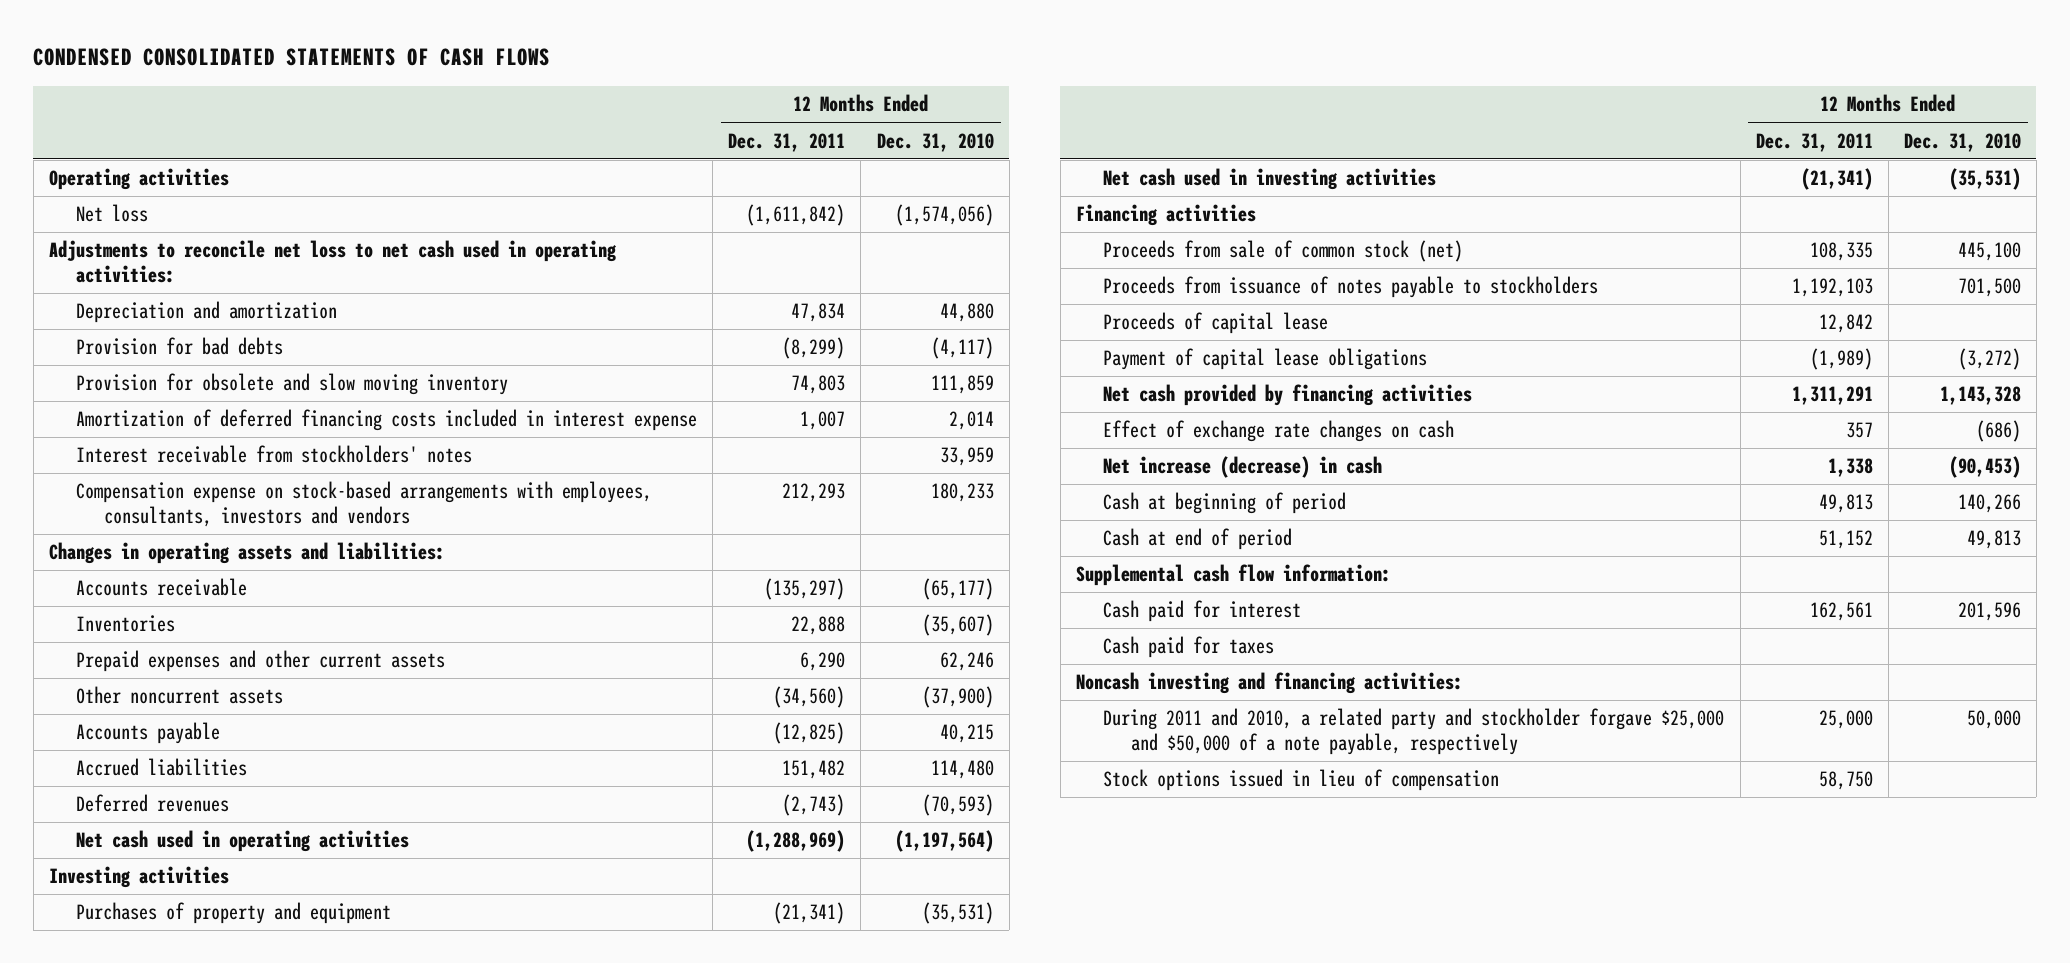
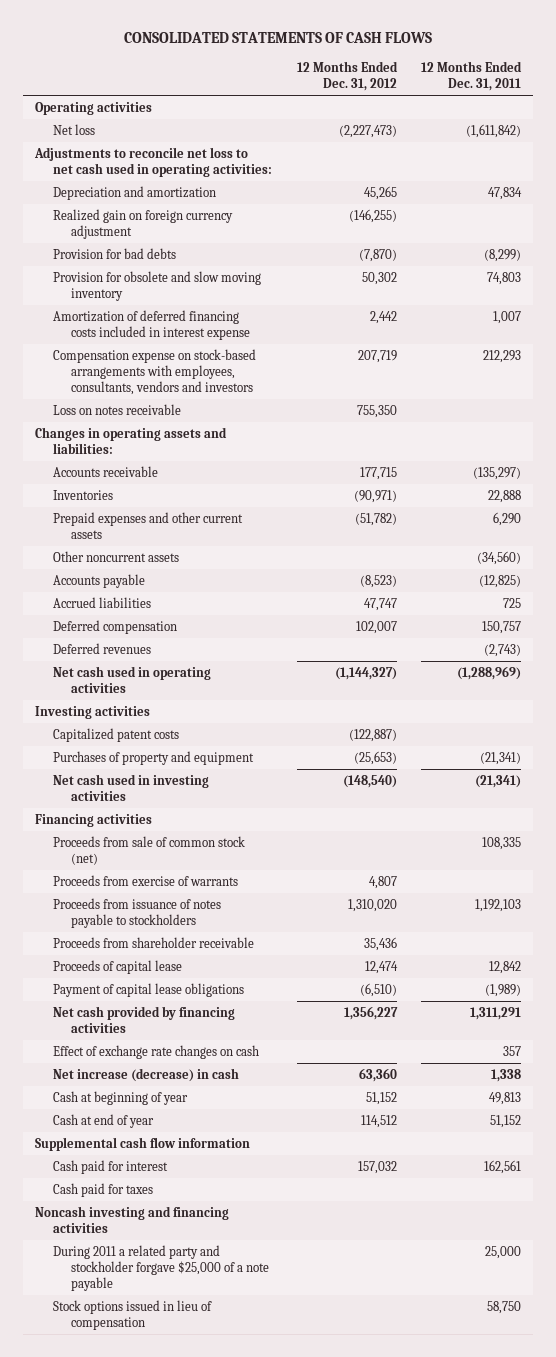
- CONDENSED CONSOLIDATED STATEMENTS OF CASH FLOWS
+ CONSOLIDATED STATEMENTS OF CASH FLOWS
- | 12 Months Ended Dec. 31, 2011 | 12 Months Ended Dec. 31, 2010
+ | 12 Months Ended Dec. 31, 2012 | 12 Months Ended Dec. 31, 2011
+ Realized gain on foreign currency adjustment | (146,255) |
- Interest receivable from stockholders' notes | | 33,959
- Compensation expense on stock-based arrangements with employees, consultants, investors and vendors | 212,293 | 180,233
+ Compensation expense on stock-based arrangements with employees, consultants, vendors and investors | 207,719 | 212,293
+ Loss on notes receivable | 755,350 |
- Accrued liabilities | 151,482 | 114,480
+ Accrued liabilities | 47,747 | 725
+ Deferred compensation | 102,007 | 150,757
+ Capitalized patent costs | (122,887) |
+ Proceeds from exercise of warrants | 4,807 |
+ Proceeds from shareholder receivable | 35,436 |
- Cash at beginning of period | 49,813 | 140,266
- Cash at end of period | 51,152 | 49,813
- Supplemental cash flow information:
+ Cash at beginning of year | 51,152 | 49,813
+ Cash at end of year | 114,512 | 51,152
+ Supplemental cash flow information
- Noncash investing and financing activities:
- During 2011 and 2010, a related party and stockholder forgave $25,000 and $50,000 of a note payable, respectively | 25,000 | 50,000
+ Noncash investing and financing activities
+ During 2011 a related party and stockholder forgave $25,000 of a note payable | | 25,000

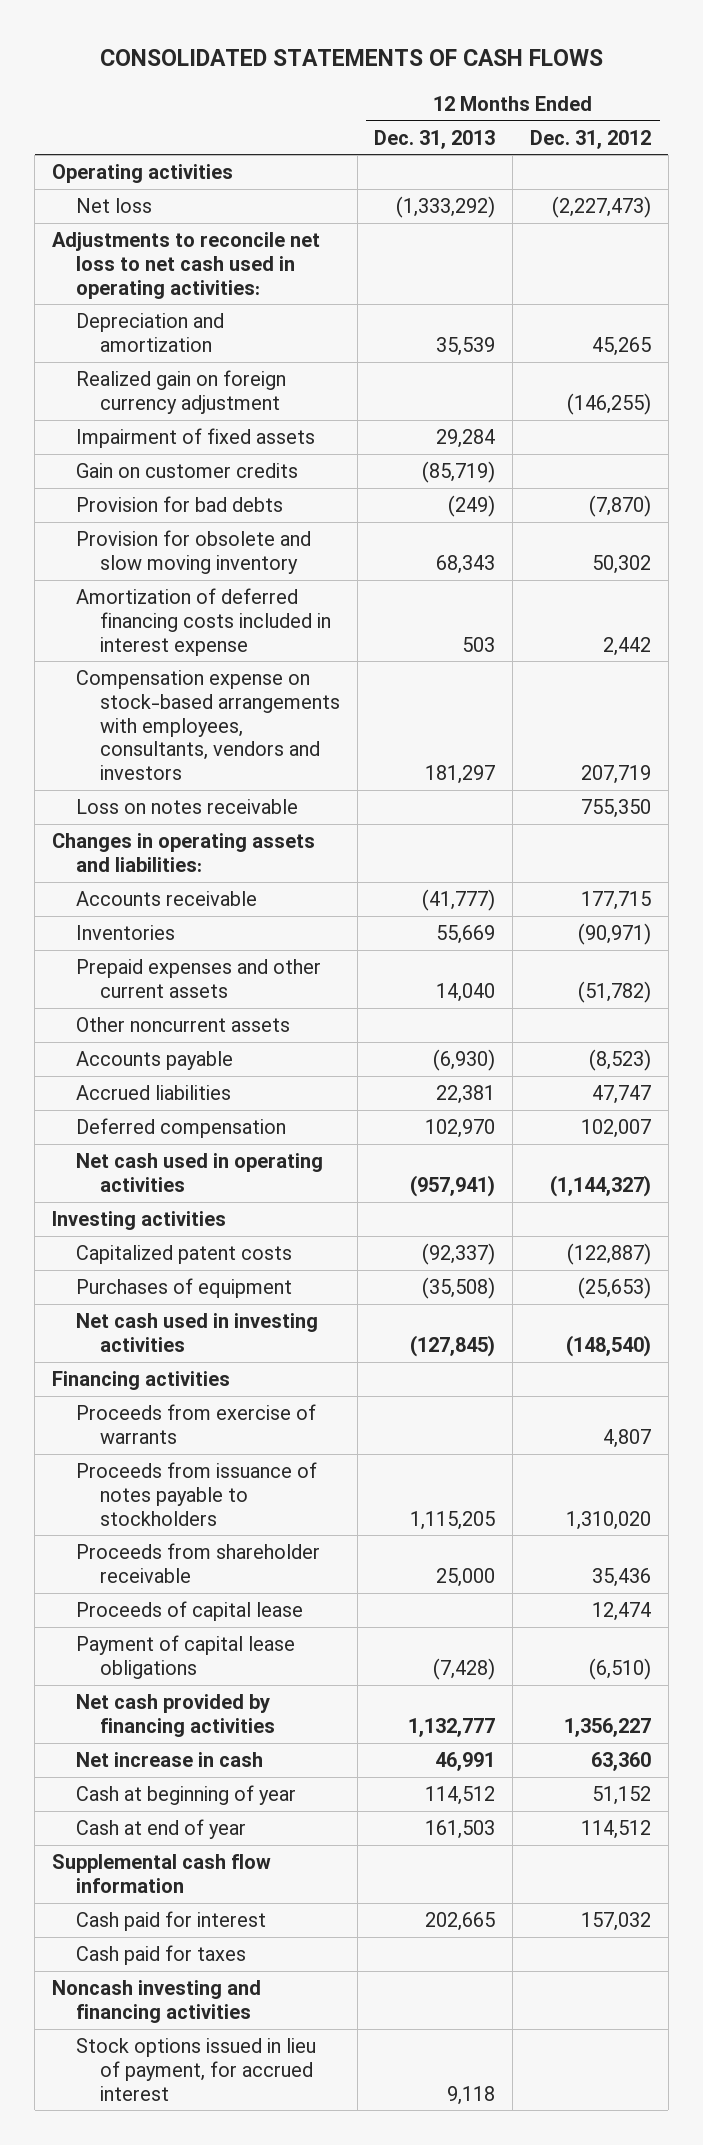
- | 12 Months Ended Dec. 31, 2012 | 12 Months Ended Dec. 31, 2011
+ | 12 Months Ended Dec. 31, 2013 | 12 Months Ended Dec. 31, 2012
+ Impairment of fixed assets | 29,284 |
+ Gain on customer credits | (85,719) |
- Deferred revenues | | (2,743)
- Purchases of property and equipment | (25,653) | (21,341)
+ Purchases of equipment | (35,508) | (25,653)
- Proceeds from sale of common stock (net) | | 108,335
- Effect of exchange rate changes on cash | | 357
- Net increase (decrease) in cash | 63,360 | 1,338
+ Net increase in cash | 46,991 | 63,360
- During 2011 a related party and stockholder forgave $25,000 of a note payable | | 25,000
- Stock options issued in lieu of compensation | | 58,750
+ Stock options issued in lieu of payment, for accrued interest | 9,118 |

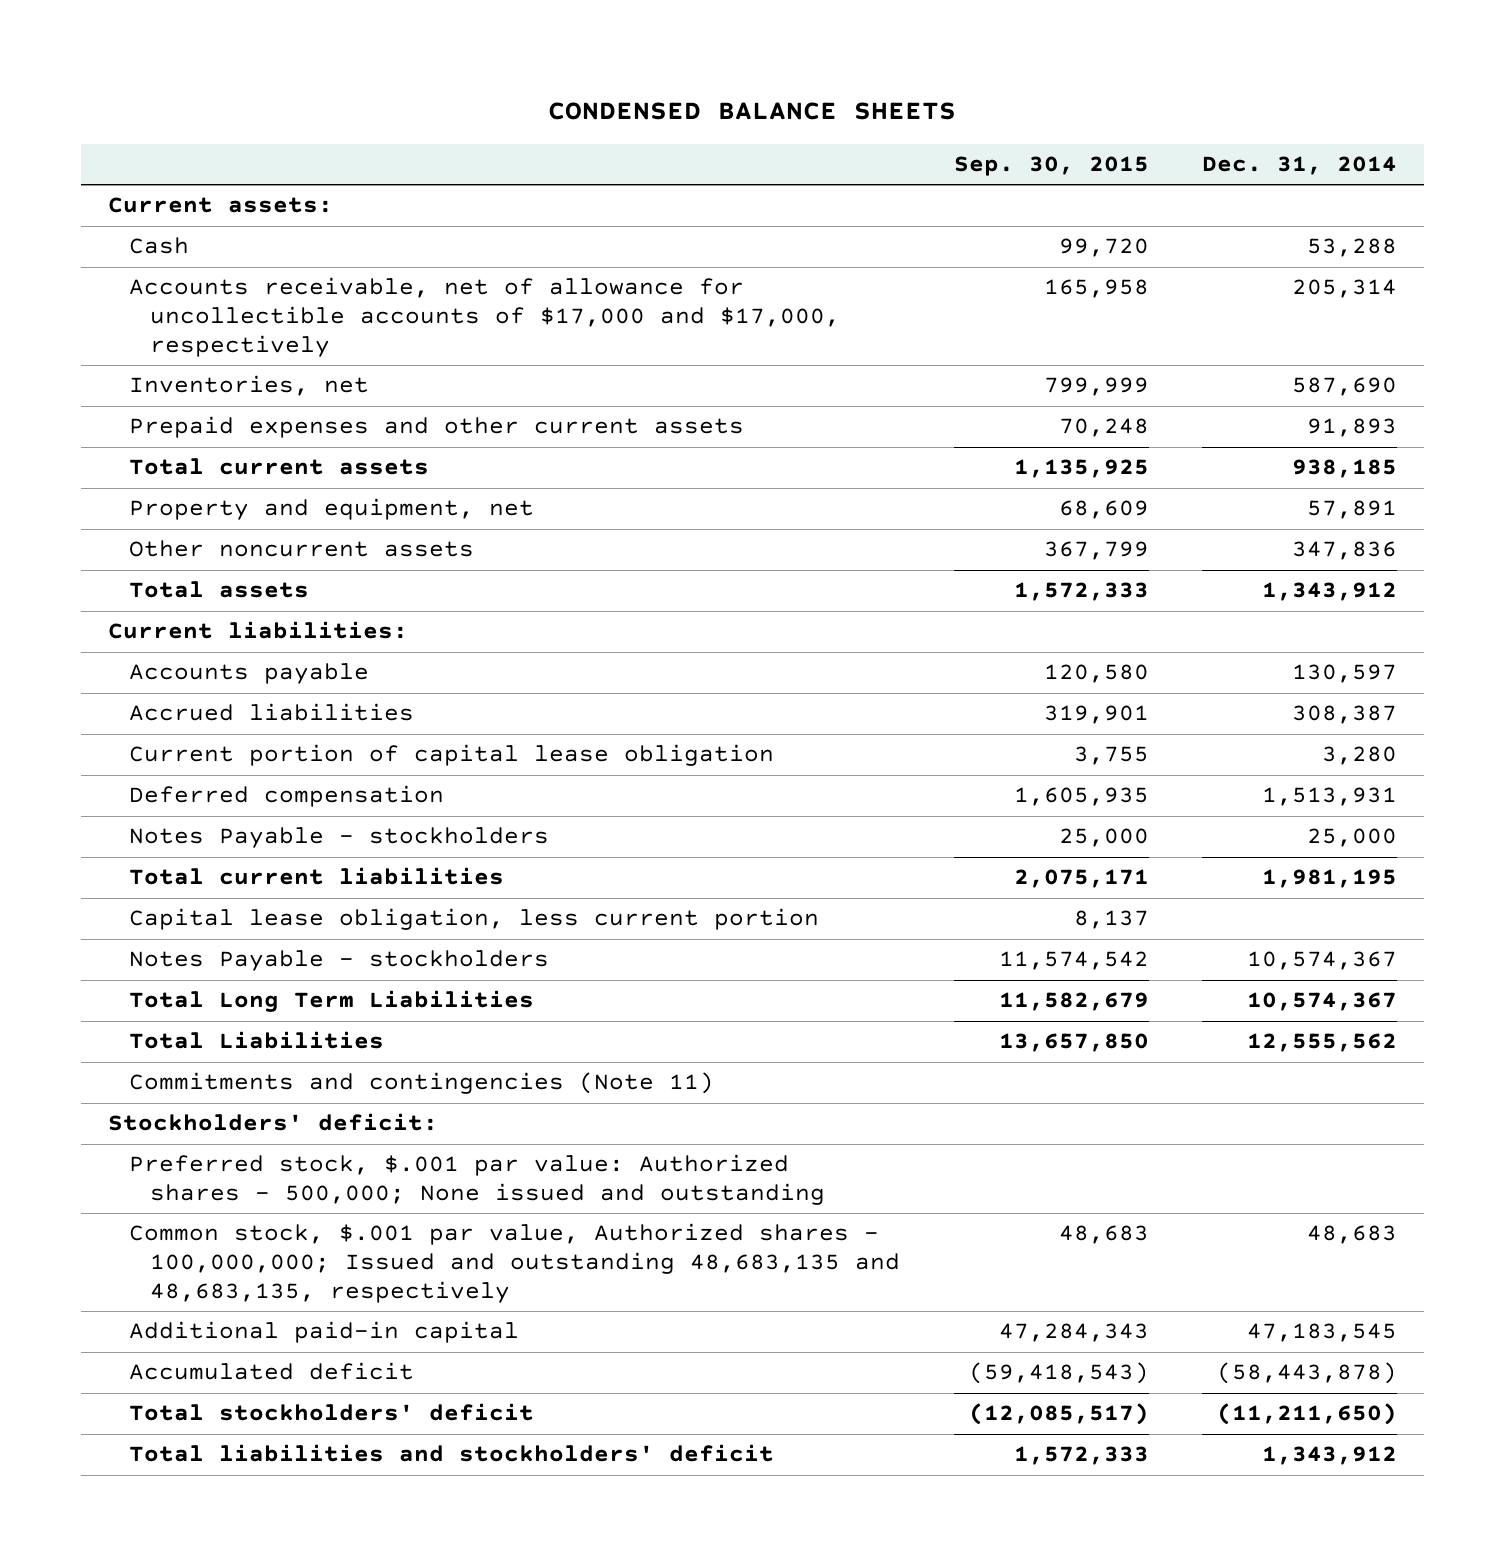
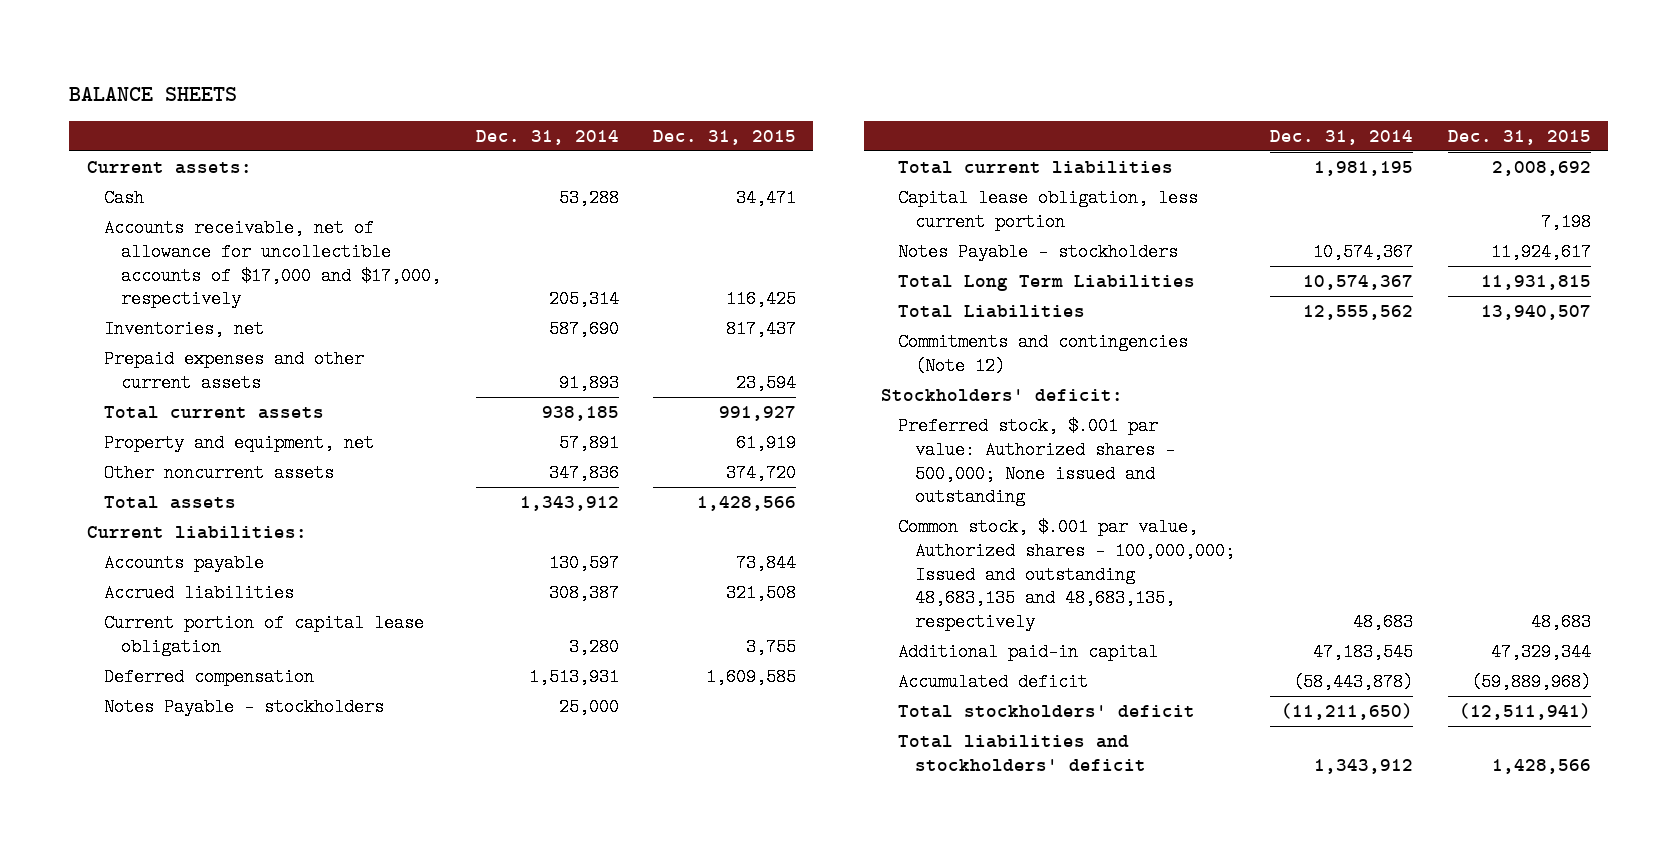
- CONDENSED BALANCE SHEETS
+ BALANCE SHEETS
- | Sep. 30, 2015 | Dec. 31, 2014
+ | Dec. 31, 2014 | Dec. 31, 2015
- Commitments and contingencies (Note 11)
+ Commitments and contingencies (Note 12)

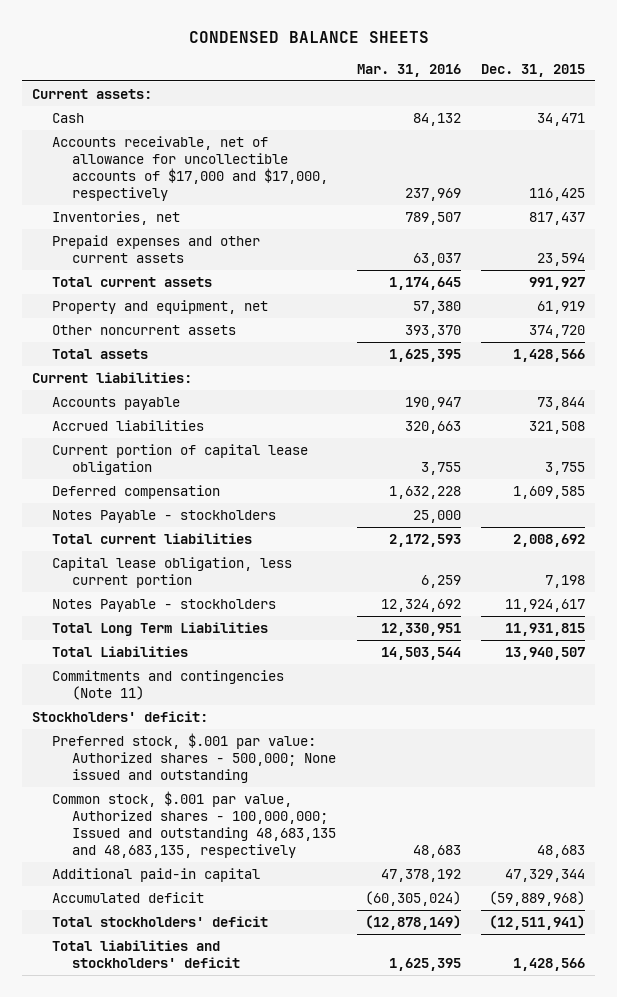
- BALANCE SHEETS
+ CONDENSED BALANCE SHEETS
- | Dec. 31, 2014 | Dec. 31, 2015
+ | Mar. 31, 2016 | Dec. 31, 2015
- Commitments and contingencies (Note 12)
+ Commitments and contingencies (Note 11)

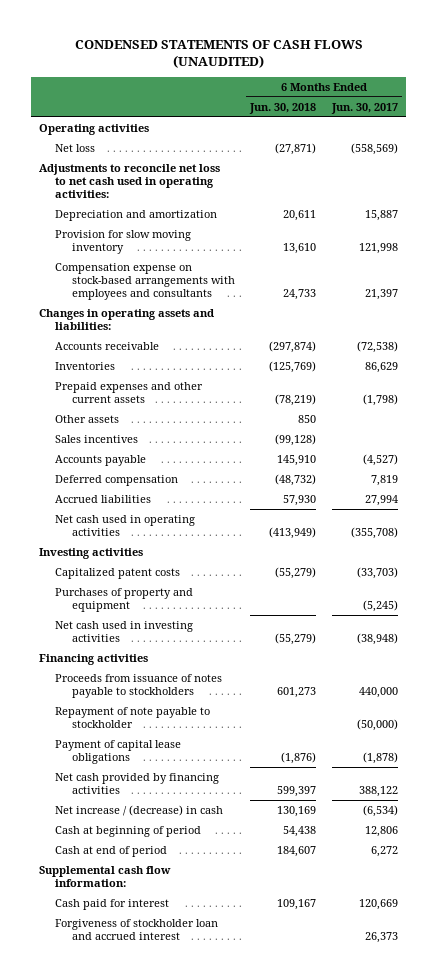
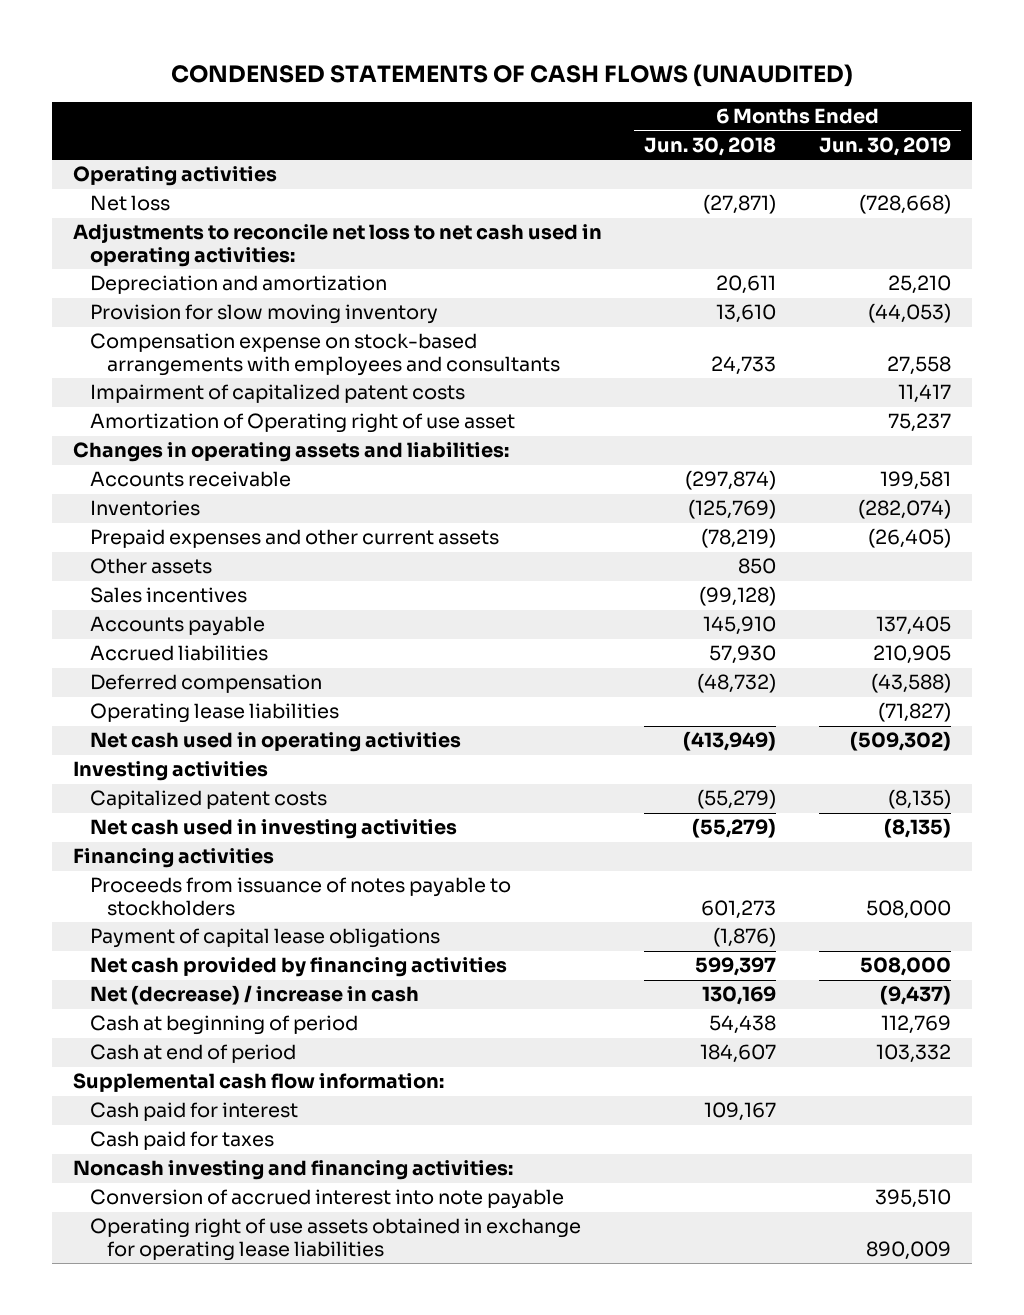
- | 6 Months Ended Jun. 30, 2018 | 6 Months Ended Jun. 30, 2017
+ | 6 Months Ended Jun. 30, 2018 | 6 Months Ended Jun. 30, 2019
+ Impairment of capitalized patent costs | | 11,417
+ Amortization of Operating right of use asset | | 75,237
moved down: Deferred compensation | (48,732) | (43,588)
+ Operating lease liabilities | | (71,827)
- Purchases of property and equipment | | (5,245)
- Repayment of note payable to stockholder | | (50,000)
- Net increase / (decrease) in cash | 130,169 | (6,534)
+ Net (decrease) / increase in cash | 130,169 | (9,437)
- Forgiveness of stockholder loan and accrued interest | | 26,373
+ Cash paid for taxes
+ Noncash investing and financing activities:
+ Conversion of accrued interest into note payable | | 395,510
+ Operating right of use assets obtained in exchange for operating lease liabilities | | 890,009

